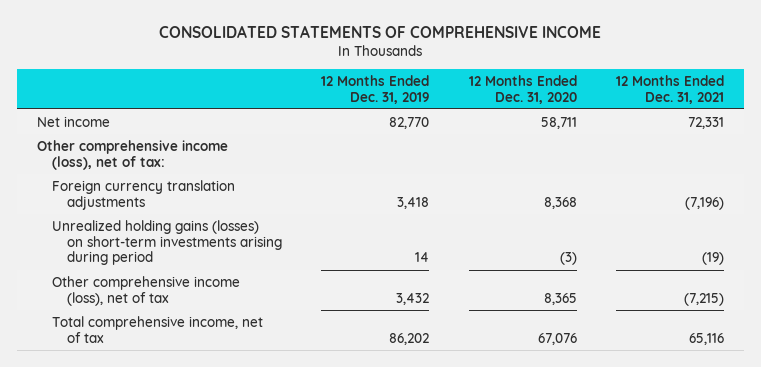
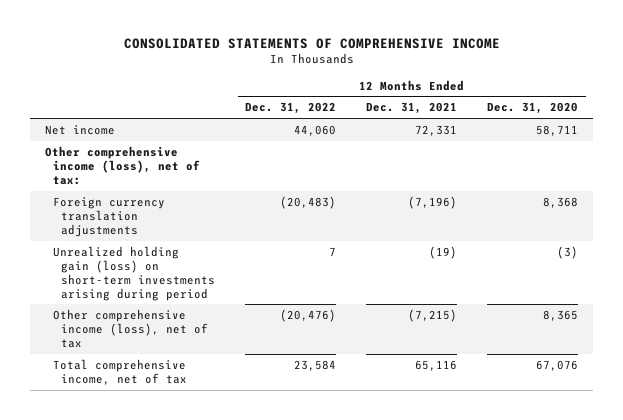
- | 12 Months Ended Dec. 31, 2019 | 12 Months Ended Dec. 31, 2020 | 12 Months Ended Dec. 31, 2021
+ | 12 Months Ended Dec. 31, 2022 | 12 Months Ended Dec. 31, 2021 | 12 Months Ended Dec. 31, 2020
- Unrealized holding gains (losses) on short-term investments arising during period | 14 | (3) | (19)
+ Unrealized holding gain (loss) on short-term investments arising during period | 7 | (19) | (3)

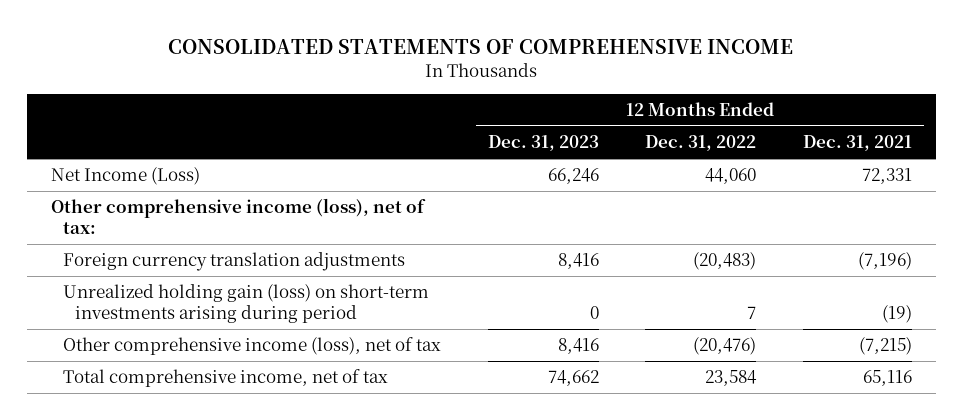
- | 12 Months Ended Dec. 31, 2022 | 12 Months Ended Dec. 31, 2021 | 12 Months Ended Dec. 31, 2020
+ | 12 Months Ended Dec. 31, 2023 | 12 Months Ended Dec. 31, 2022 | 12 Months Ended Dec. 31, 2021
- Net income | 44,060 | 72,331 | 58,711
+ Net Income (Loss) | 66,246 | 44,060 | 72,331

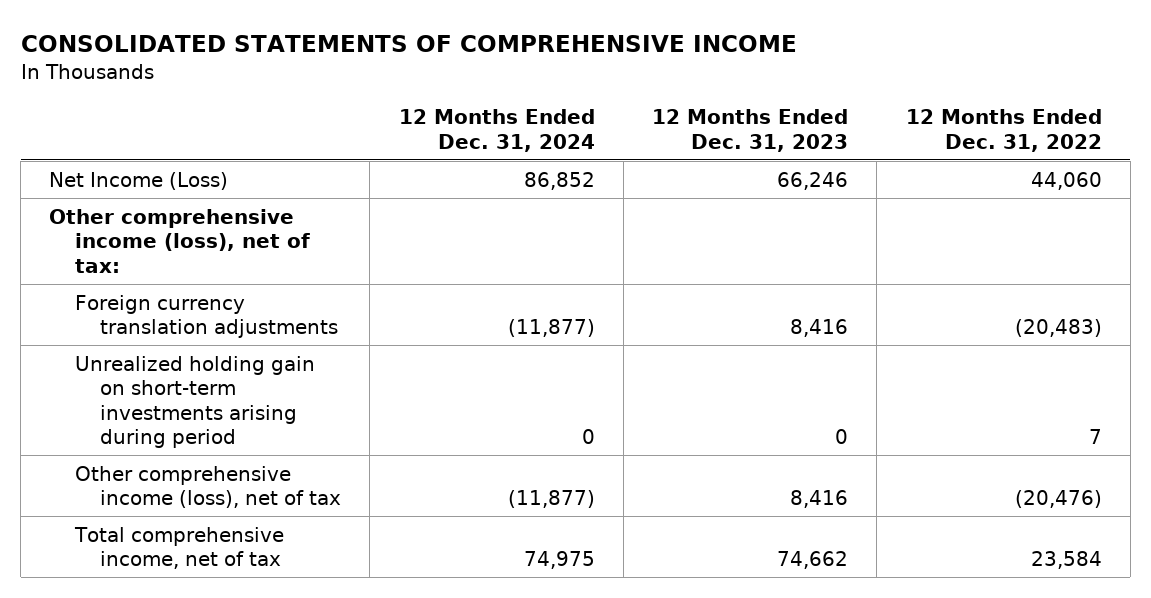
- | 12 Months Ended Dec. 31, 2023 | 12 Months Ended Dec. 31, 2022 | 12 Months Ended Dec. 31, 2021
+ | 12 Months Ended Dec. 31, 2024 | 12 Months Ended Dec. 31, 2023 | 12 Months Ended Dec. 31, 2022
- Unrealized holding gain (loss) on short-term investments arising during period | 0 | 7 | (19)
+ Unrealized holding gain on short-term investments arising during period | 0 | 0 | 7

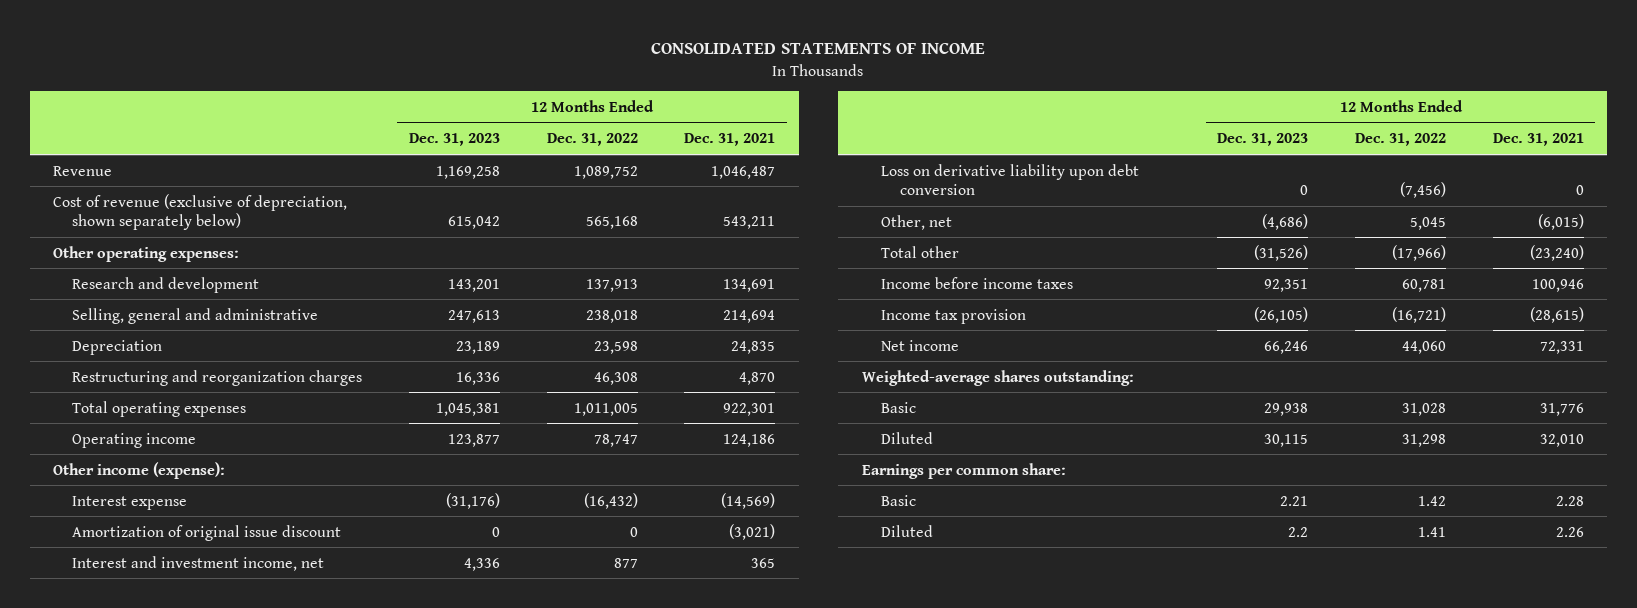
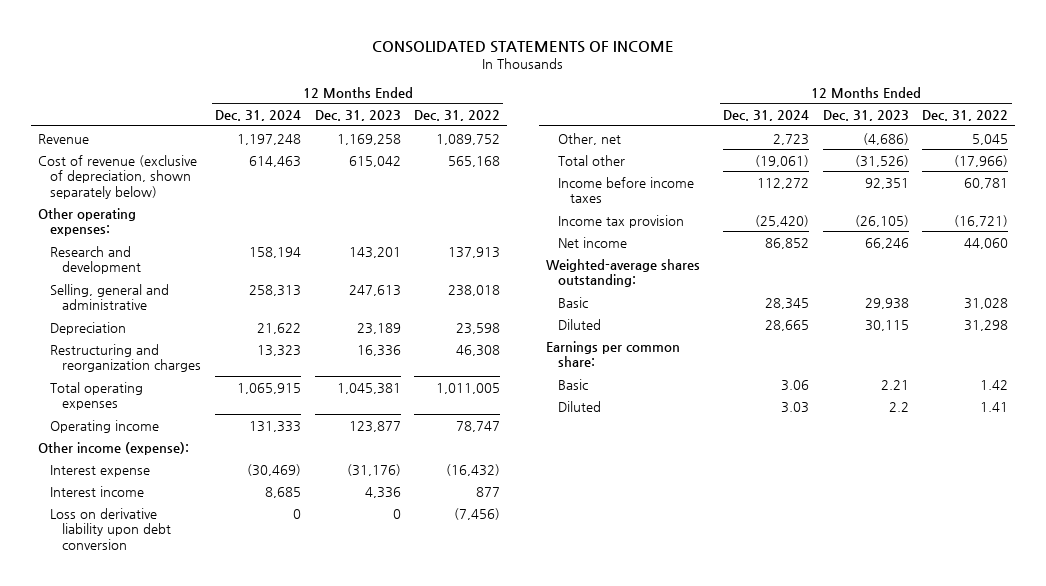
- | 12 Months Ended Dec. 31, 2023 | 12 Months Ended Dec. 31, 2022 | 12 Months Ended Dec. 31, 2021
+ | 12 Months Ended Dec. 31, 2024 | 12 Months Ended Dec. 31, 2023 | 12 Months Ended Dec. 31, 2022
- Amortization of original issue discount | 0 | 0 | (3,021)
- Interest and investment income, net | 4,336 | 877 | 365
+ Interest income | 8,685 | 4,336 | 877

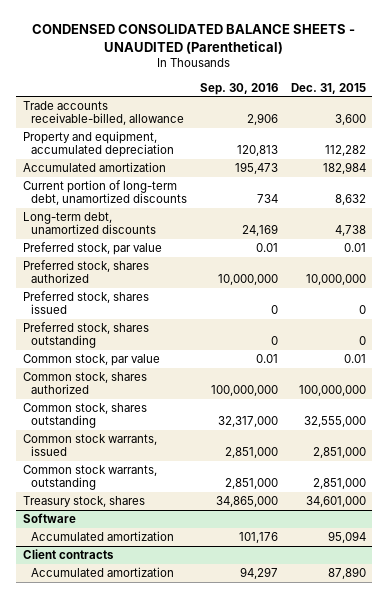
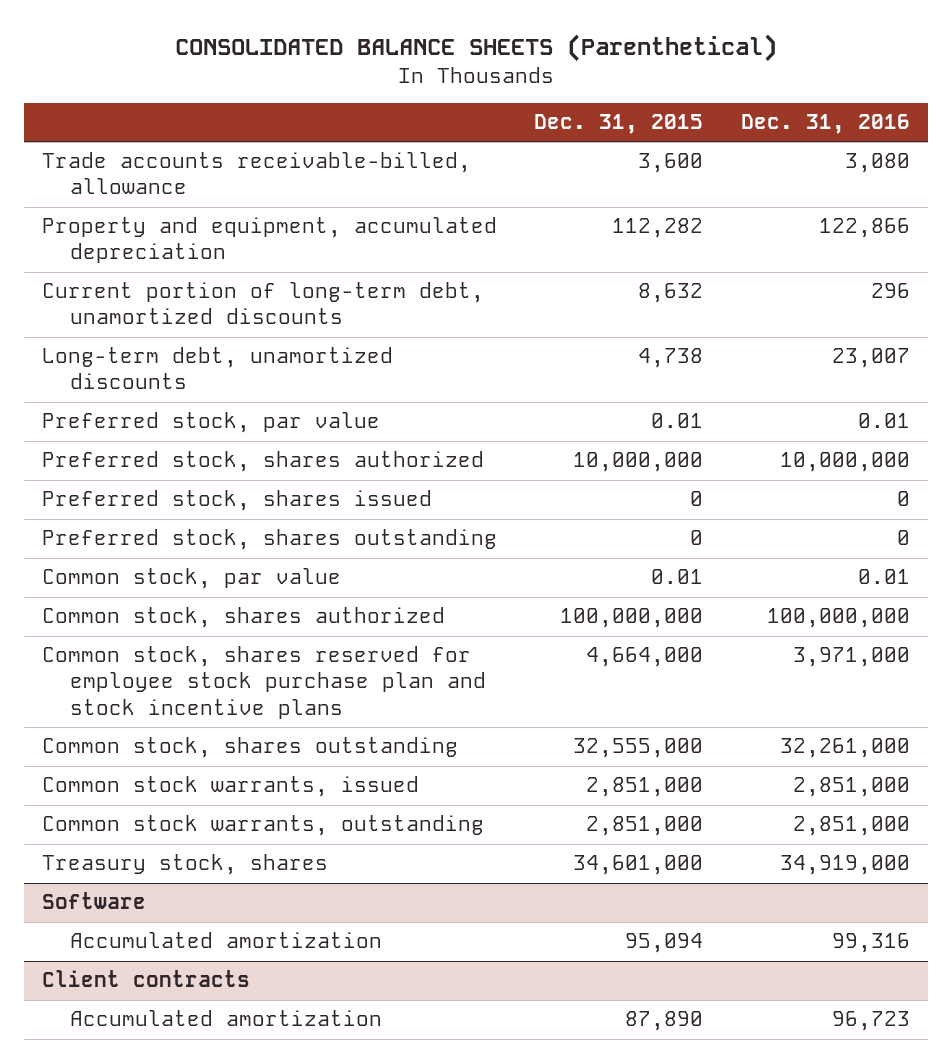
- CONDENSED CONSOLIDATED BALANCE SHEETS - UNAUDITED (Parenthetical)
+ CONSOLIDATED BALANCE SHEETS (Parenthetical)
- | Sep. 30, 2016 | Dec. 31, 2015
+ | Dec. 31, 2015 | Dec. 31, 2016
- Accumulated amortization | 195,473 | 182,984
+ Common stock, shares reserved for employee stock purchase plan and stock incentive plans | 4,664,000 | 3,971,000

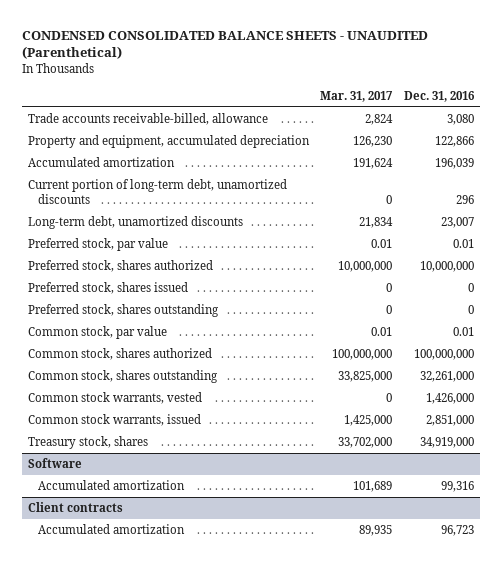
- CONSOLIDATED BALANCE SHEETS (Parenthetical)
+ CONDENSED CONSOLIDATED BALANCE SHEETS - UNAUDITED (Parenthetical)
- | Dec. 31, 2015 | Dec. 31, 2016
+ | Mar. 31, 2017 | Dec. 31, 2016
+ Accumulated amortization | 191,624 | 196,039
- Common stock, shares reserved for employee stock purchase plan and stock incentive plans | 4,664,000 | 3,971,000
+ Common stock warrants, vested | 0 | 1,426,000
- Common stock warrants, outstanding | 2,851,000 | 2,851,000

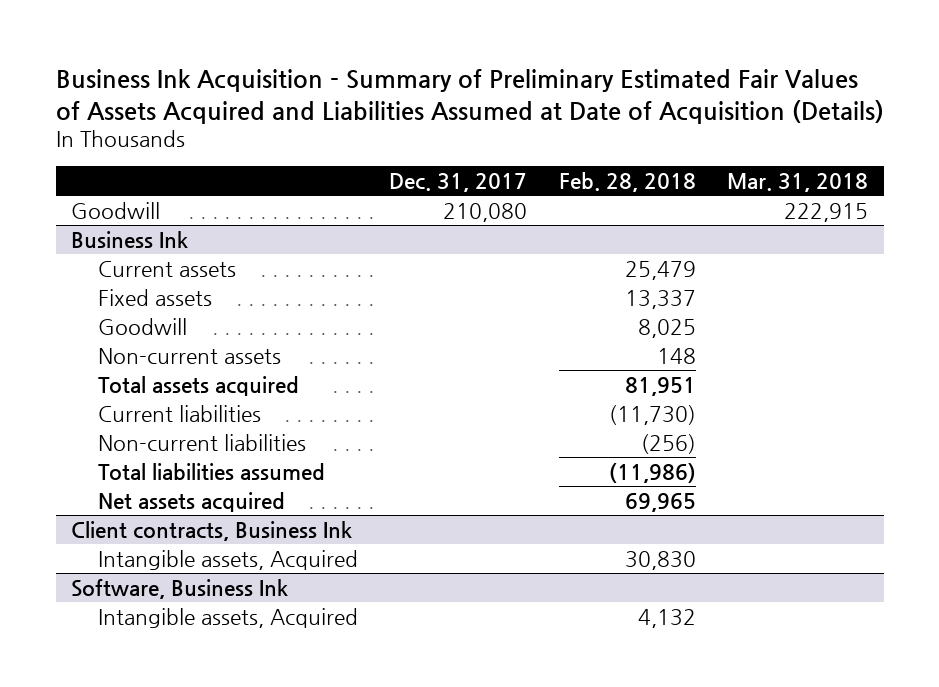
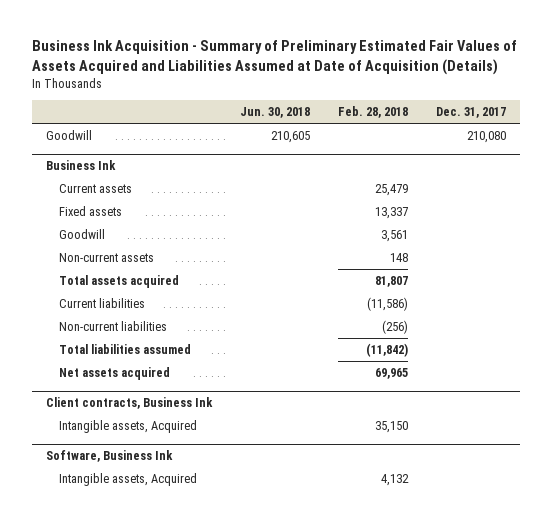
- | Dec. 31, 2017 | Feb. 28, 2018 | Mar. 31, 2018
+ | Jun. 30, 2018 | Feb. 28, 2018 | Dec. 31, 2017
@ Business Ink
- Goodwill | | 8,025 |
+ Goodwill | | 3,561 |
- Total assets acquired | | 81,951 |
- Current liabilities | | (11,730) |
+ Total assets acquired | | 81,807 |
+ Current liabilities | | (11,586) |
- Total liabilities assumed | | (11,986) |
+ Total liabilities assumed | | (11,842) |
@ Client contracts, Business Ink
- Intangible assets, Acquired | | 30,830 |
+ Intangible assets, Acquired | | 35,150 |

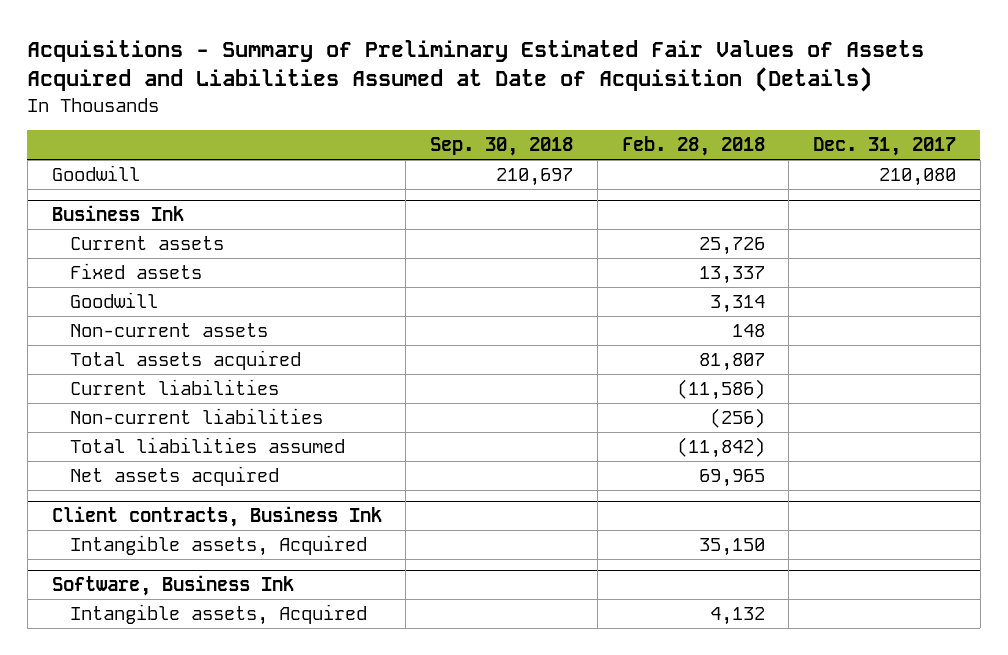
- Business Ink Acquisition - Summary of Preliminary Estimated Fair Values of Assets Acquired and Liabilities Assumed at Date of Acquisition (Details)
+ Acquisitions - Summary of Preliminary Estimated Fair Values of Assets Acquired and Liabilities Assumed at Date of Acquisition (Details)
- | Jun. 30, 2018 | Feb. 28, 2018 | Dec. 31, 2017
+ | Sep. 30, 2018 | Feb. 28, 2018 | Dec. 31, 2017
@ Business Ink
- Current assets | | 25,479 |
+ Current assets | | 25,726 |
- Goodwill | | 3,561 |
+ Goodwill | | 3,314 |

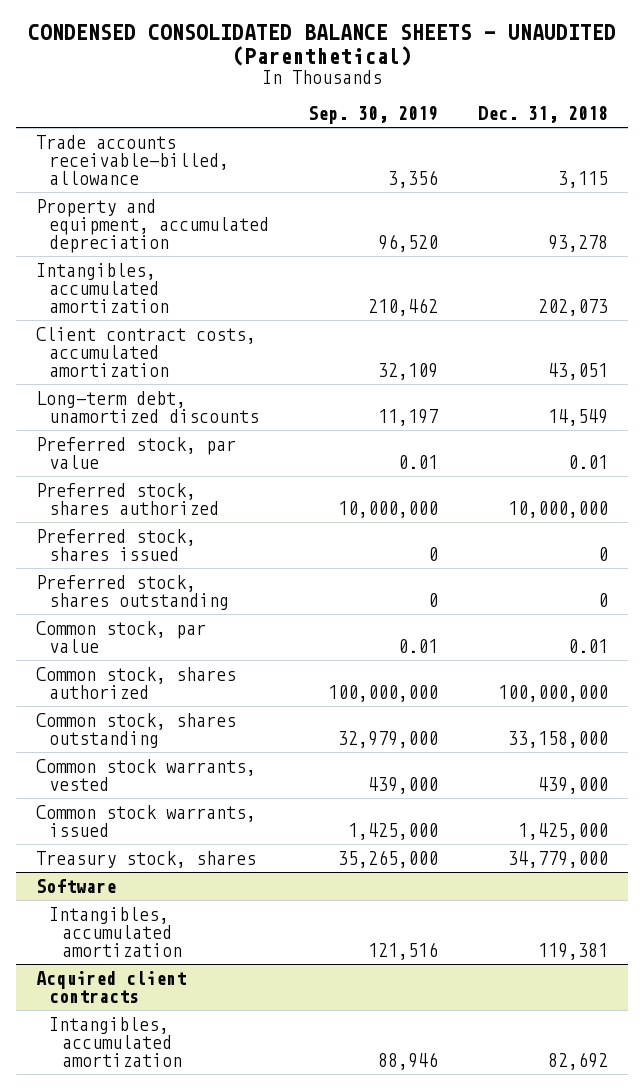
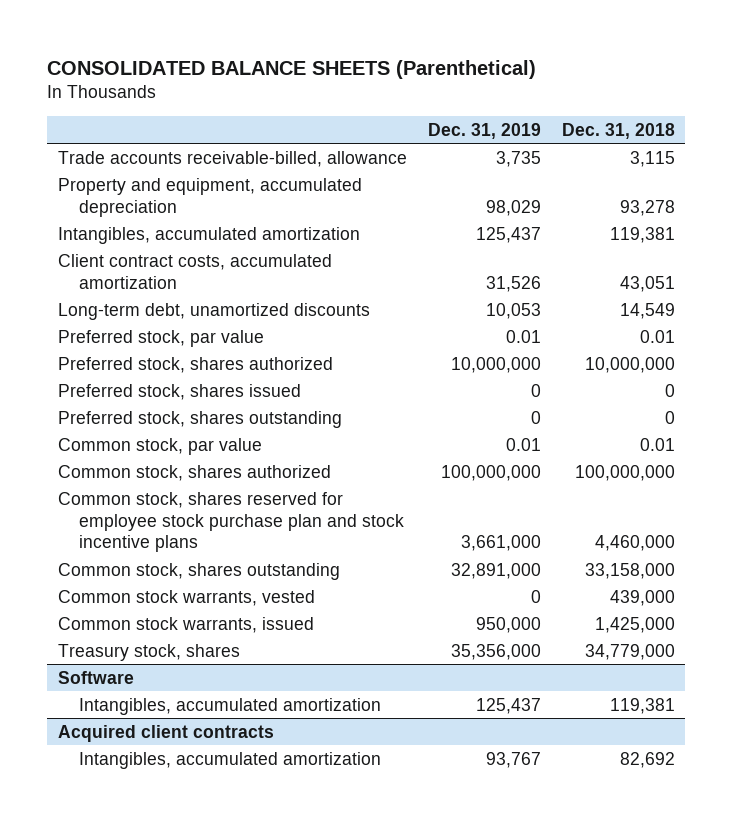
- CONDENSED CONSOLIDATED BALANCE SHEETS - UNAUDITED (Parenthetical)
+ CONSOLIDATED BALANCE SHEETS (Parenthetical)
- | Sep. 30, 2019 | Dec. 31, 2018
+ | Dec. 31, 2019 | Dec. 31, 2018
- Intangibles, accumulated amortization | 210,462 | 202,073
+ Intangibles, accumulated amortization | 125,437 | 119,381
+ Common stock, shares reserved for employee stock purchase plan and stock incentive plans | 3,661,000 | 4,460,000

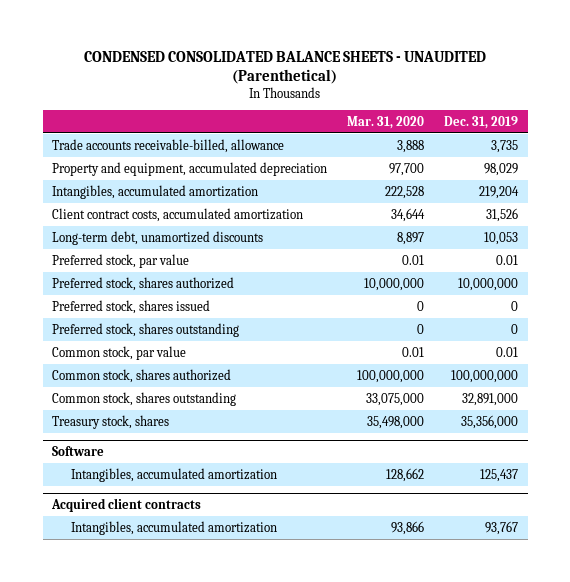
- CONSOLIDATED BALANCE SHEETS (Parenthetical)
+ CONDENSED CONSOLIDATED BALANCE SHEETS - UNAUDITED (Parenthetical)
- | Dec. 31, 2019 | Dec. 31, 2018
+ | Mar. 31, 2020 | Dec. 31, 2019
- Intangibles, accumulated amortization | 125,437 | 119,381
+ Intangibles, accumulated amortization | 222,528 | 219,204
- Common stock, shares reserved for employee stock purchase plan and stock incentive plans | 3,661,000 | 4,460,000
- Common stock warrants, vested | 0 | 439,000
- Common stock warrants, issued | 950,000 | 1,425,000

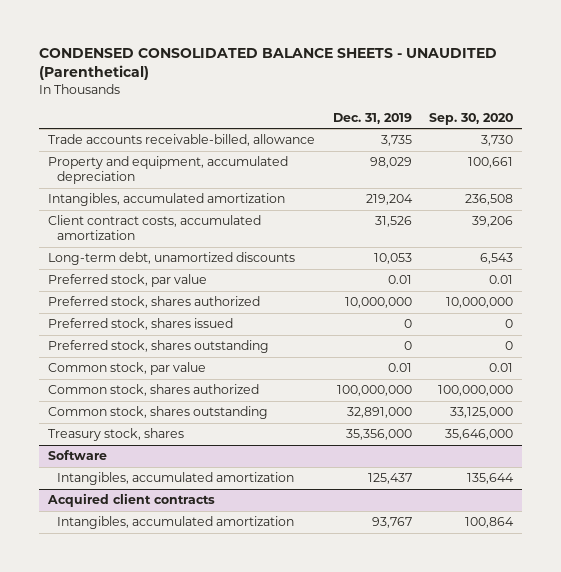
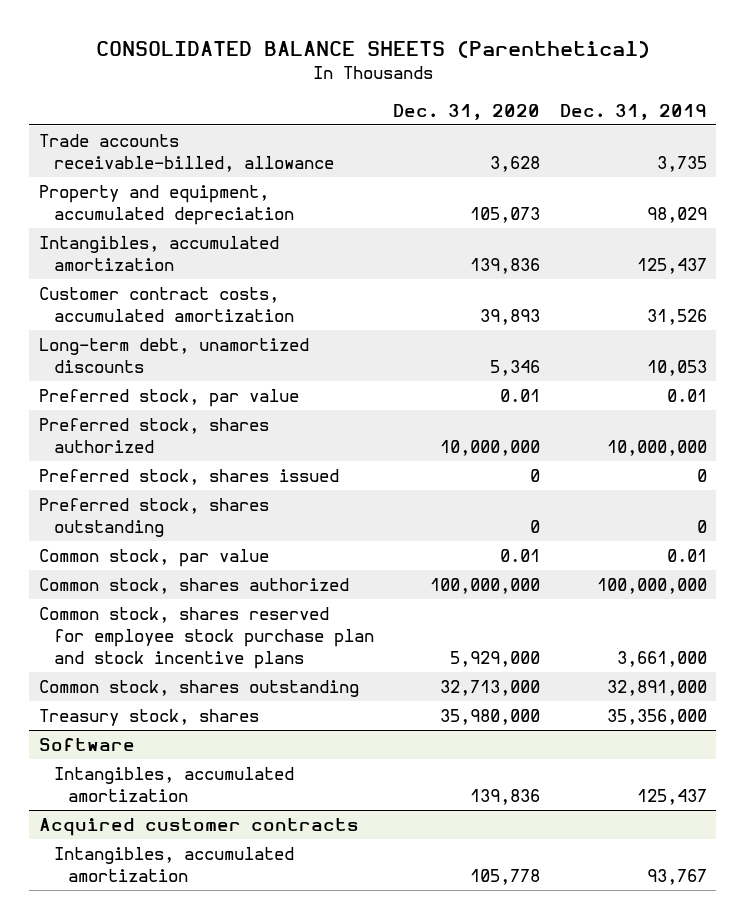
- CONDENSED CONSOLIDATED BALANCE SHEETS - UNAUDITED (Parenthetical)
+ CONSOLIDATED BALANCE SHEETS (Parenthetical)
- | Dec. 31, 2019 | Sep. 30, 2020
+ | Dec. 31, 2020 | Dec. 31, 2019
- Intangibles, accumulated amortization | 219,204 | 236,508
- Client contract costs, accumulated amortization | 31,526 | 39,206
+ Intangibles, accumulated amortization | 139,836 | 125,437
+ Customer contract costs, accumulated amortization | 39,893 | 31,526
+ Common stock, shares reserved for employee stock purchase plan and stock incentive plans | 5,929,000 | 3,661,000
- Acquired client contracts
+ Acquired customer contracts

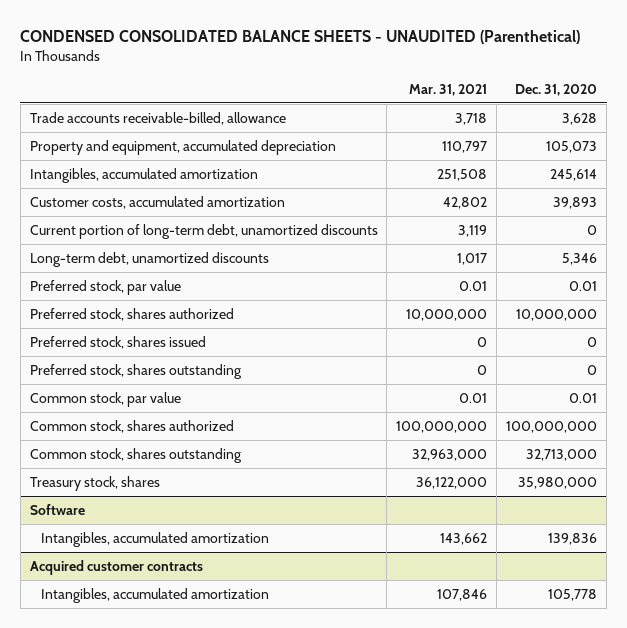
- CONSOLIDATED BALANCE SHEETS (Parenthetical)
+ CONDENSED CONSOLIDATED BALANCE SHEETS - UNAUDITED (Parenthetical)
- | Dec. 31, 2020 | Dec. 31, 2019
+ | Mar. 31, 2021 | Dec. 31, 2020
- Intangibles, accumulated amortization | 139,836 | 125,437
- Customer contract costs, accumulated amortization | 39,893 | 31,526
+ Intangibles, accumulated amortization | 251,508 | 245,614
+ Customer costs, accumulated amortization | 42,802 | 39,893
+ Current portion of long-term debt, unamortized discounts | 3,119 | 0
- Common stock, shares reserved for employee stock purchase plan and stock incentive plans | 5,929,000 | 3,661,000

